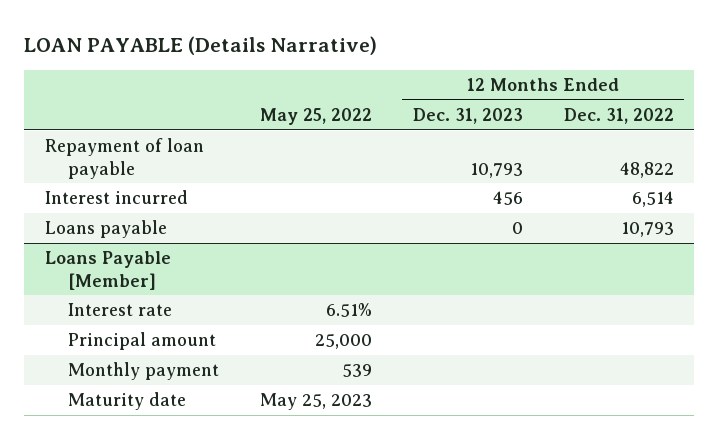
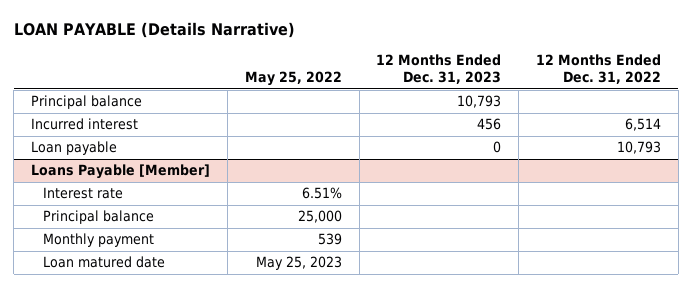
- Repayment of loan payable | | 10,793 | 48,822
- Interest incurred | | 456 | 6,514
- Loans payable | | 0 | 10,793
+ Principal balance | | 10,793 |
+ Incurred interest | | 456 | 6,514
+ Loan payable | | 0 | 10,793
@ Loans Payable [Member]
- Principal amount | 25,000 | |
+ Principal balance | 25,000 | |
- Maturity date | May 25, 2023 | |
+ Loan matured date | May 25, 2023 | |

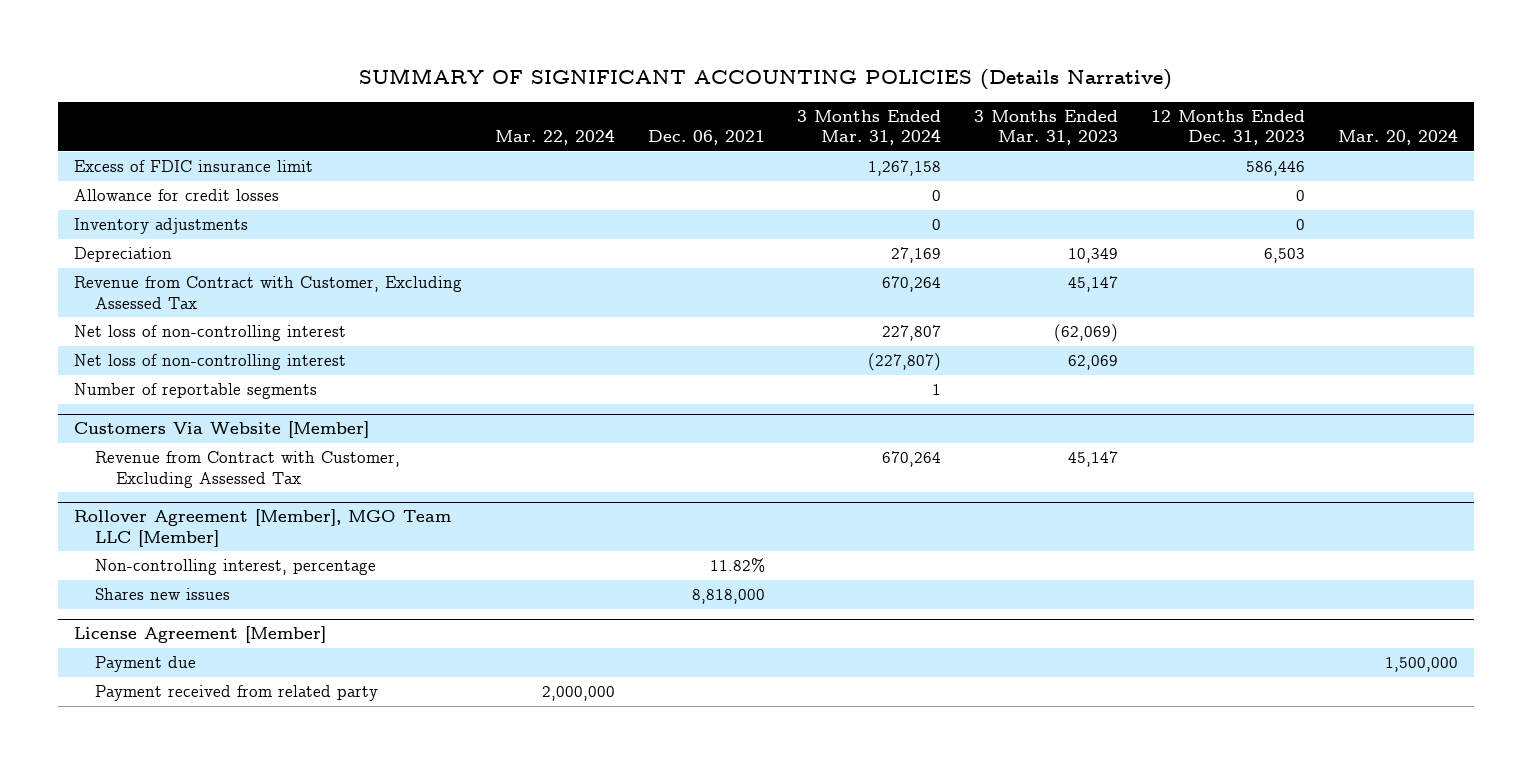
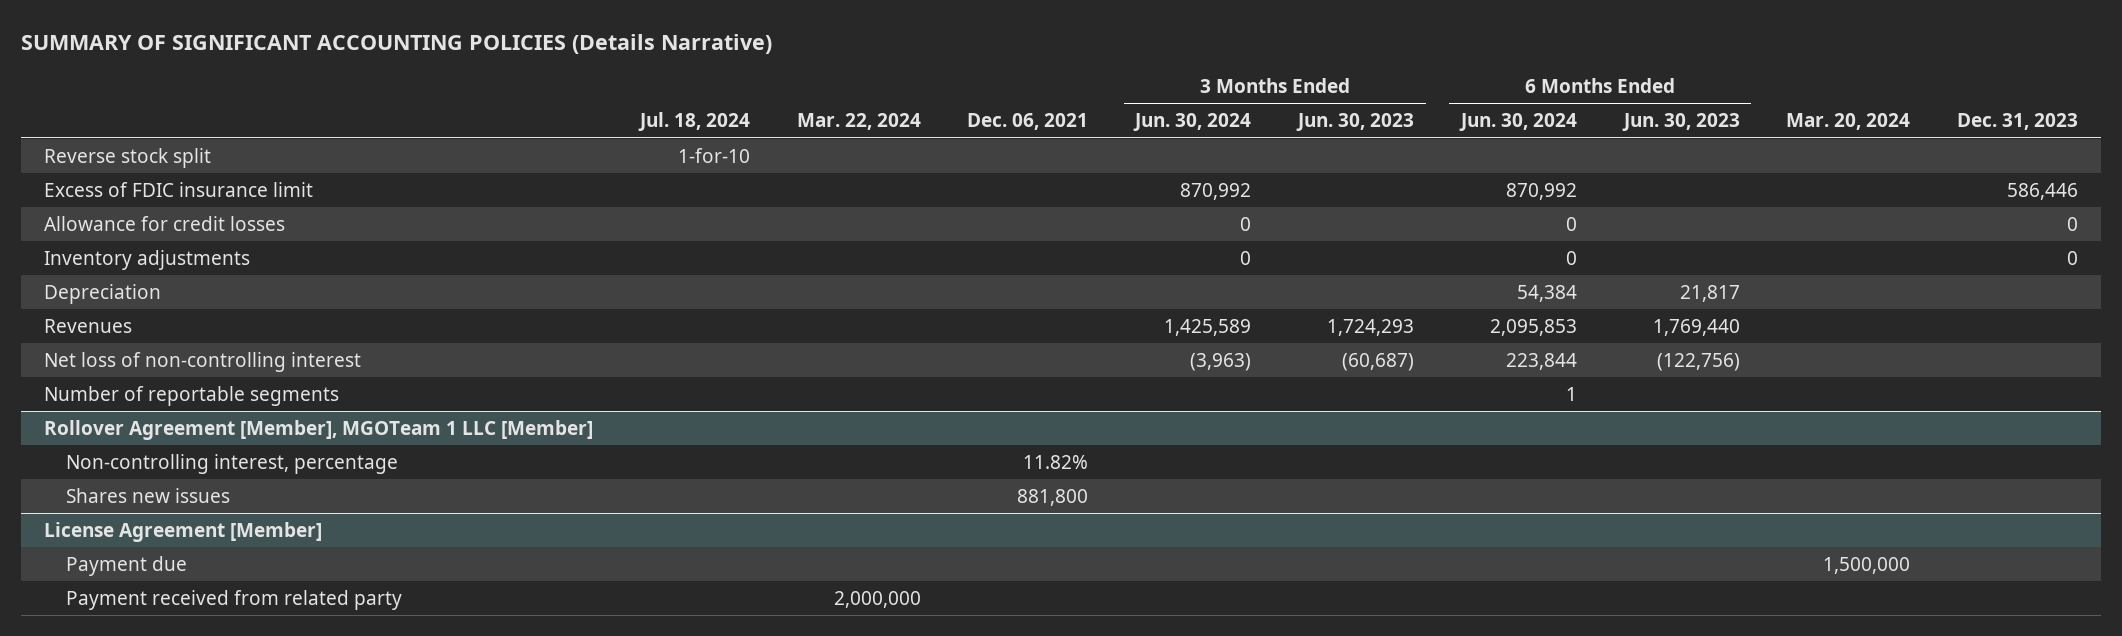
- | Mar. 22, 2024 | Dec. 06, 2021 | 3 Months Ended Mar. 31, 2024 | 3 Months Ended Mar. 31, 2023 | 12 Months Ended Dec. 31, 2023 | Mar. 20, 2024
+ | Jul. 18, 2024 | Mar. 22, 2024 | Dec. 06, 2021 | 3 Months Ended Jun. 30, 2024 | 3 Months Ended Jun. 30, 2023 | 6 Months Ended Jun. 30, 2024 | 6 Months Ended Jun. 30, 2023 | Mar. 20, 2024 | Dec. 31, 2023
+ Reverse stock split | 1-for-10 | | | | | | | |
- Revenue from Contract with Customer, Excluding Assessed Tax | | | 670,264 | 45,147 | |
- Net loss of non-controlling interest | | | 227,807 | (62,069) | |
+ Revenues | | | | 1,425,589 | 1,724,293 | 2,095,853 | 1,769,440 | |
- Customers Via Website [Member]
- Revenue from Contract with Customer, Excluding Assessed Tax | | | 670,264 | 45,147 | |
- Rollover Agreement [Member], MGO Team LLC [Member]
+ Rollover Agreement [Member], MGOTeam 1 LLC [Member]
- Shares new issues | | 8,818,000 | | | |
+ Shares new issues | | | 881,800 | | | | | |

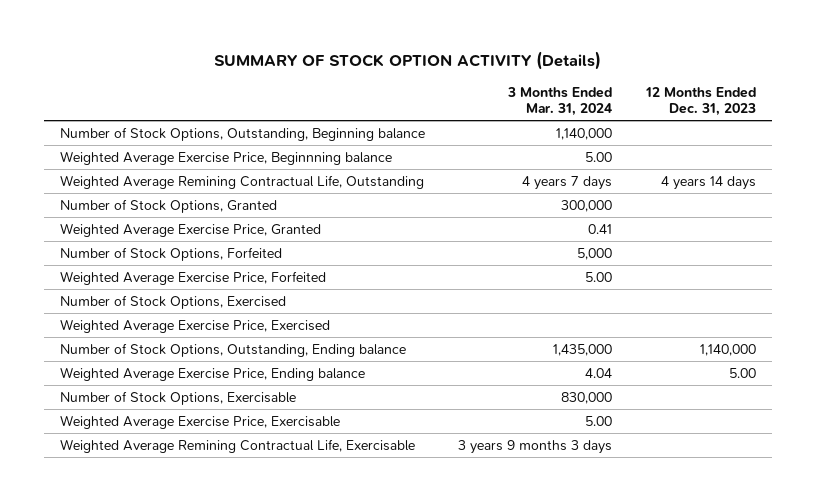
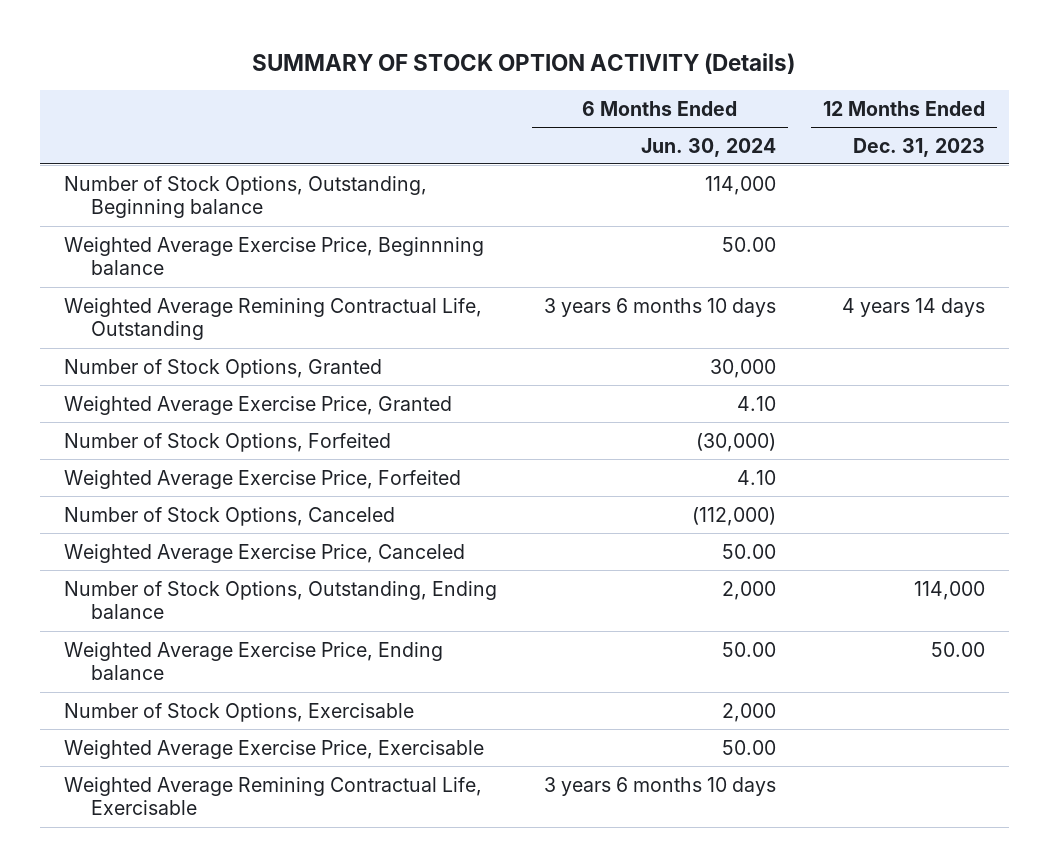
- | 3 Months Ended Mar. 31, 2024 | 12 Months Ended Dec. 31, 2023
+ | 6 Months Ended Jun. 30, 2024 | 12 Months Ended Dec. 31, 2023
- Number of Stock Options, Exercised
- Weighted Average Exercise Price, Exercised
- Number of Stock Options, Outstanding, Ending balance | 1,435,000 | 1,140,000
- Weighted Average Exercise Price, Ending balance | 4.04 | 5.00
+ Number of Stock Options, Canceled | (112,000) |
+ Weighted Average Exercise Price, Canceled | 50.00 |
+ Number of Stock Options, Outstanding, Ending balance | 2,000 | 114,000
+ Weighted Average Exercise Price, Ending balance | 50.00 | 50.00

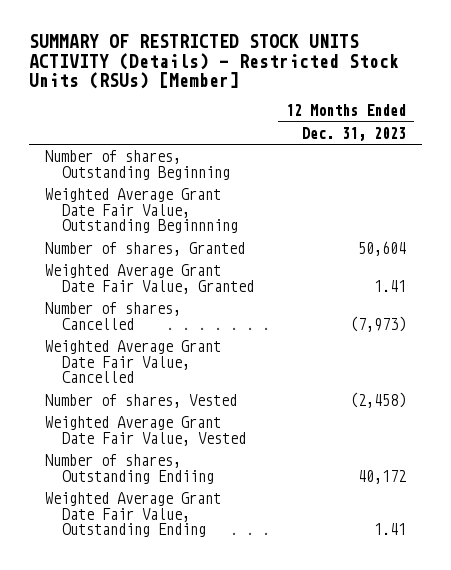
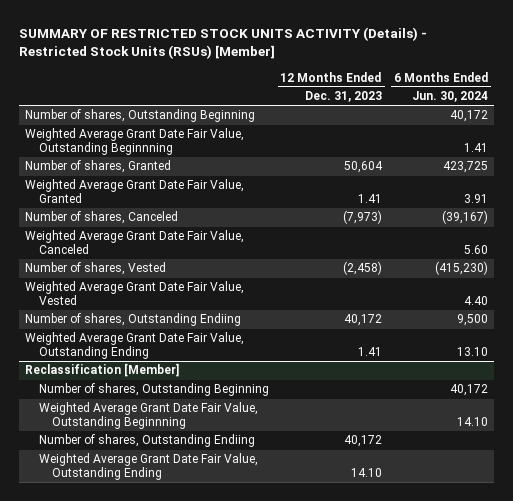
- | 12 Months Ended Dec. 31, 2023
+ | 12 Months Ended Dec. 31, 2023 | 6 Months Ended Jun. 30, 2024
- Number of shares, Cancelled | (7,973)
- Weighted Average Grant Date Fair Value, Cancelled
+ Number of shares, Canceled | (7,973) | (39,167)
+ Weighted Average Grant Date Fair Value, Canceled | | 5.60
+ Reclassification [Member]
+ Number of shares, Outstanding Beginning | | 40,172
+ Weighted Average Grant Date Fair Value, Outstanding Beginnning | | 14.10
+ Number of shares, Outstanding Endiing | 40,172 |
+ Weighted Average Grant Date Fair Value, Outstanding Ending | 14.10 |

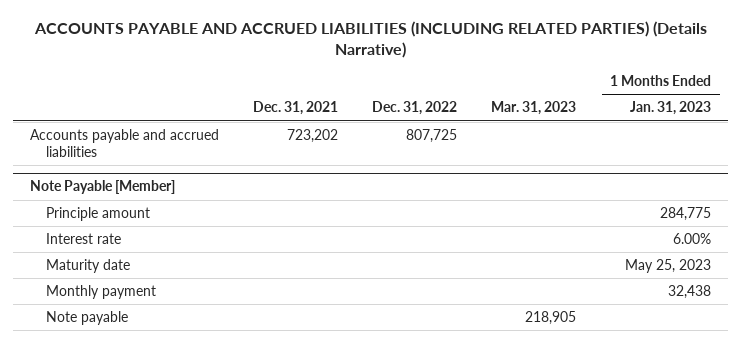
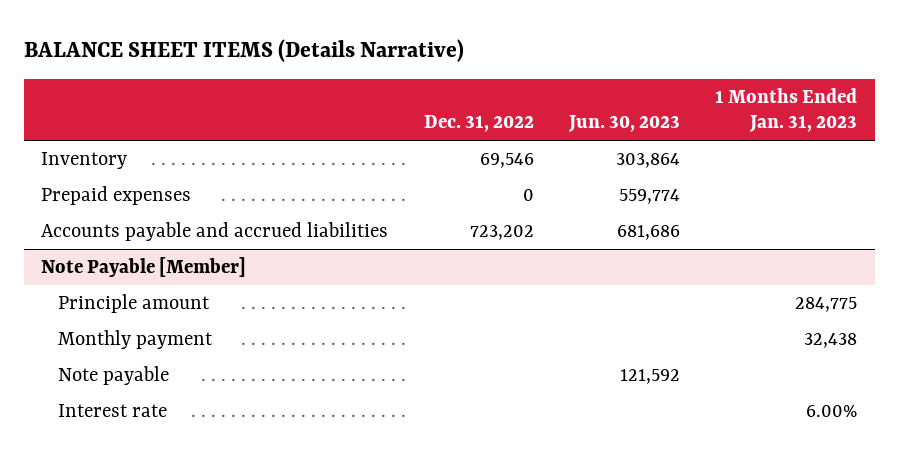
- ACCOUNTS PAYABLE AND ACCRUED LIABILITIES (INCLUDING RELATED PARTIES) (Details Narrative)
+ BALANCE SHEET ITEMS (Details Narrative)
- | Dec. 31, 2021 | Dec. 31, 2022 | Mar. 31, 2023 | 1 Months Ended Jan. 31, 2023
+ | Dec. 31, 2022 | Jun. 30, 2023 | 1 Months Ended Jan. 31, 2023
- Accounts payable and accrued liabilities | 723,202 | 807,725 | |
+ Inventory | 69,546 | 303,864 |
+ Prepaid expenses | 0 | 559,774 |
+ Accounts payable and accrued liabilities | 723,202 | 681,686 |
@ Note Payable [Member]
- Maturity date | | | | May 25, 2023
moved down: Interest rate | | | 6.00%

